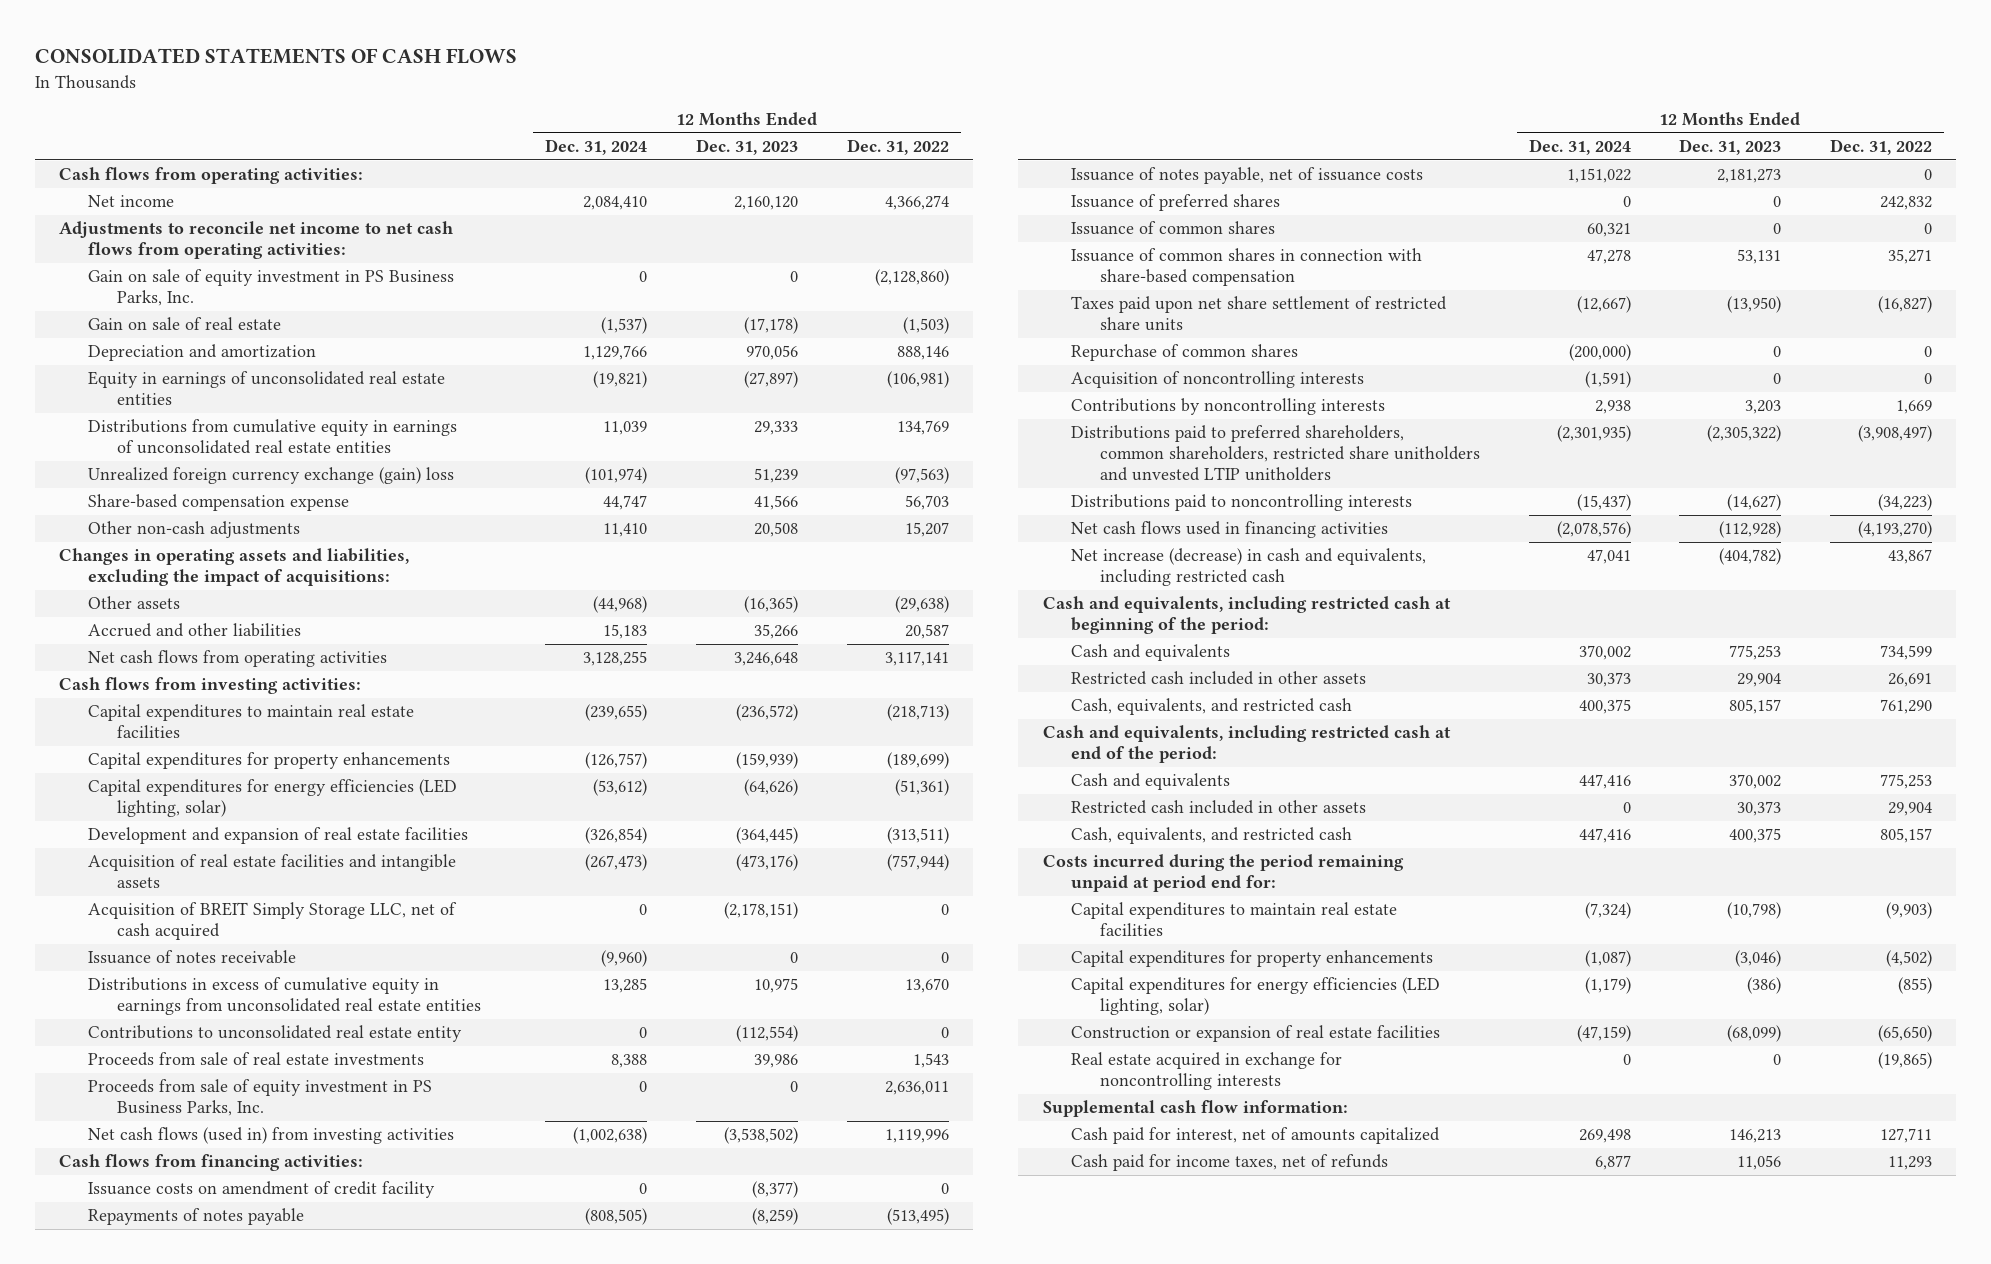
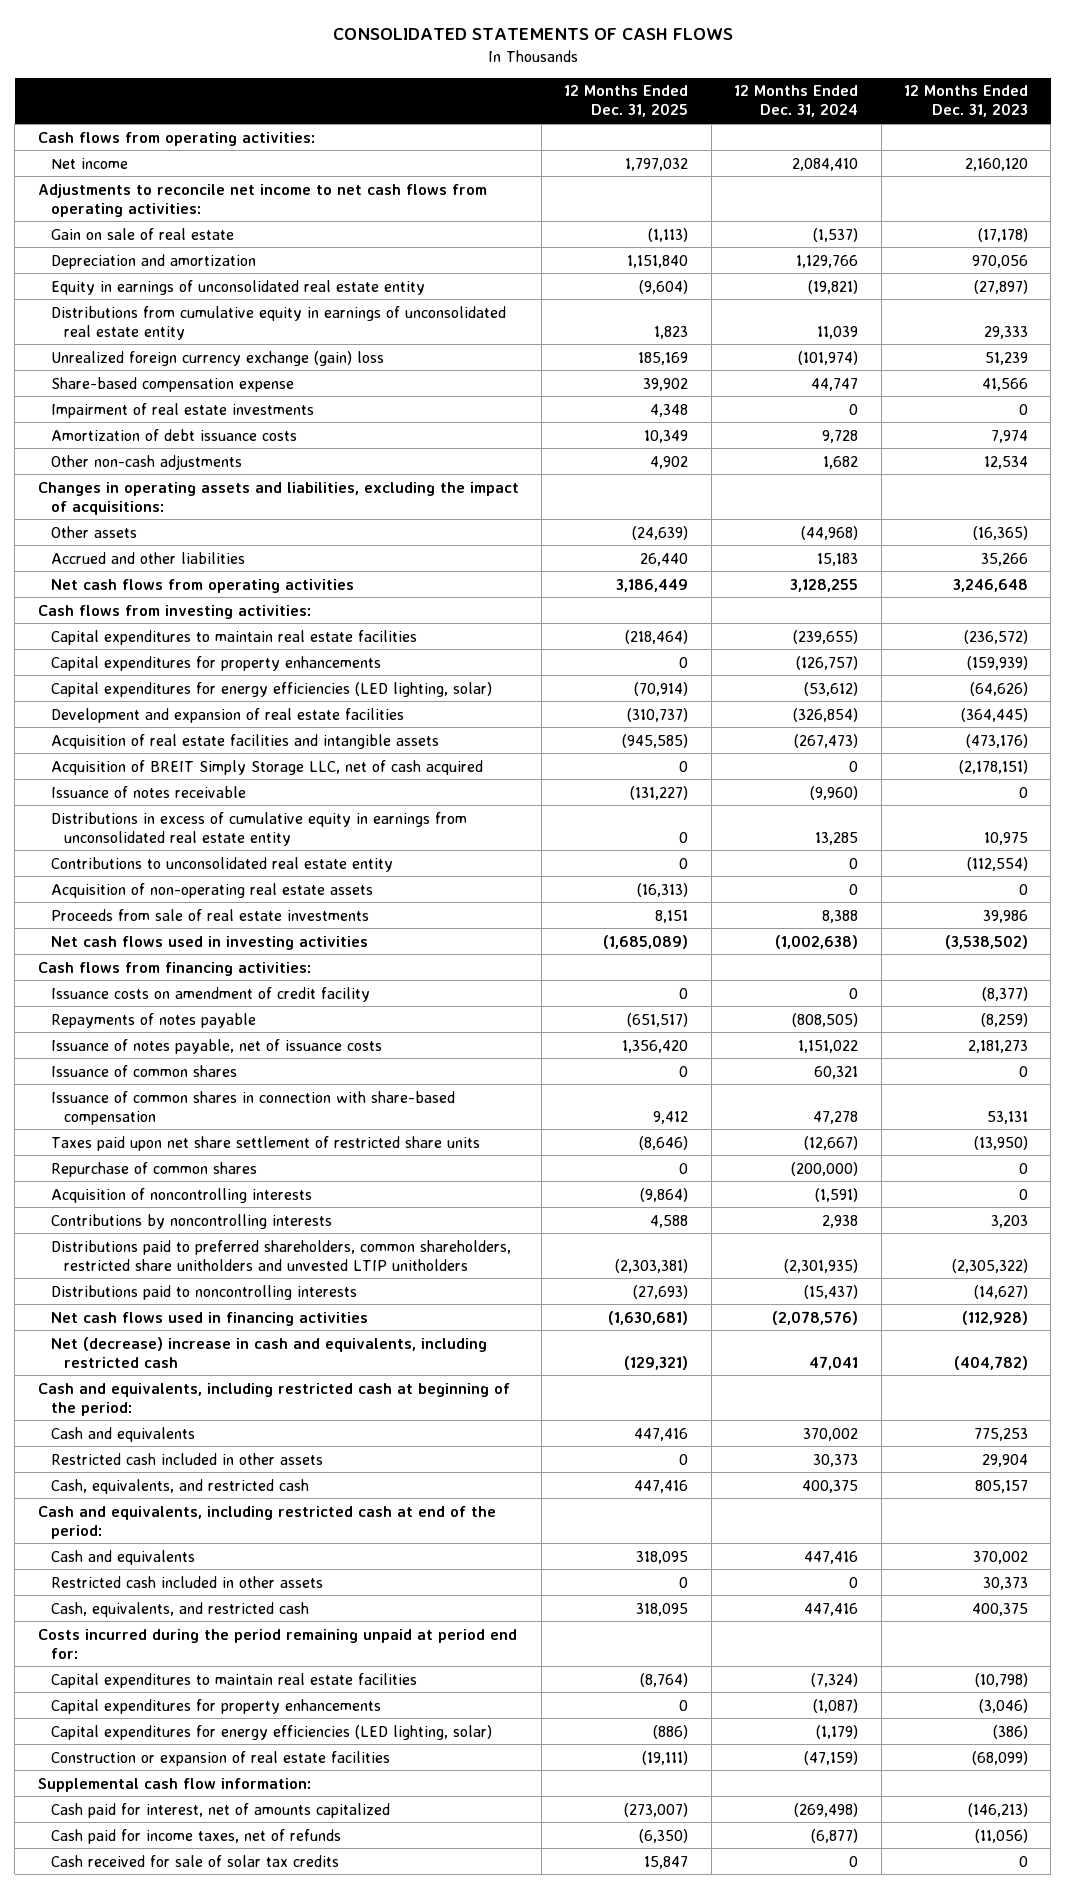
- | 12 Months Ended Dec. 31, 2024 | 12 Months Ended Dec. 31, 2023 | 12 Months Ended Dec. 31, 2022
+ | 12 Months Ended Dec. 31, 2025 | 12 Months Ended Dec. 31, 2024 | 12 Months Ended Dec. 31, 2023
- Gain on sale of equity investment in PS Business Parks, Inc. | 0 | 0 | (2,128,860)
- Equity in earnings of unconsolidated real estate entities | (19,821) | (27,897) | (106,981)
- Distributions from cumulative equity in earnings of unconsolidated real estate entities | 11,039 | 29,333 | 134,769
+ Equity in earnings of unconsolidated real estate entity | (9,604) | (19,821) | (27,897)
+ Distributions from cumulative equity in earnings of unconsolidated real estate entity | 1,823 | 11,039 | 29,333
- Other non-cash adjustments | 11,410 | 20,508 | 15,207
+ Impairment of real estate investments | 4,348 | 0 | 0
+ Amortization of debt issuance costs | 10,349 | 9,728 | 7,974
+ Other non-cash adjustments | 4,902 | 1,682 | 12,534
- Distributions in excess of cumulative equity in earnings from unconsolidated real estate entities | 13,285 | 10,975 | 13,670
+ Distributions in excess of cumulative equity in earnings from unconsolidated real estate entity | 0 | 13,285 | 10,975
+ Acquisition of non-operating real estate assets | (16,313) | 0 | 0
- Proceeds from sale of equity investment in PS Business Parks, Inc. | 0 | 0 | 2,636,011
- Net cash flows (used in) from investing activities | (1,002,638) | (3,538,502) | 1,119,996
+ Net cash flows used in investing activities | (1,685,089) | (1,002,638) | (3,538,502)
- Issuance of preferred shares | 0 | 0 | 242,832
- Net increase (decrease) in cash and equivalents, including restricted cash | 47,041 | (404,782) | 43,867
+ Net (decrease) increase in cash and equivalents, including restricted cash | (129,321) | 47,041 | (404,782)
- Real estate acquired in exchange for noncontrolling interests | 0 | 0 | (19,865)
- Cash paid for interest, net of amounts capitalized | 269,498 | 146,213 | 127,711
- Cash paid for income taxes, net of refunds | 6,877 | 11,056 | 11,293
+ Cash paid for interest, net of amounts capitalized | (273,007) | (269,498) | (146,213)
+ Cash paid for income taxes, net of refunds | (6,350) | (6,877) | (11,056)
+ Cash received for sale of solar tax credits | 15,847 | 0 | 0

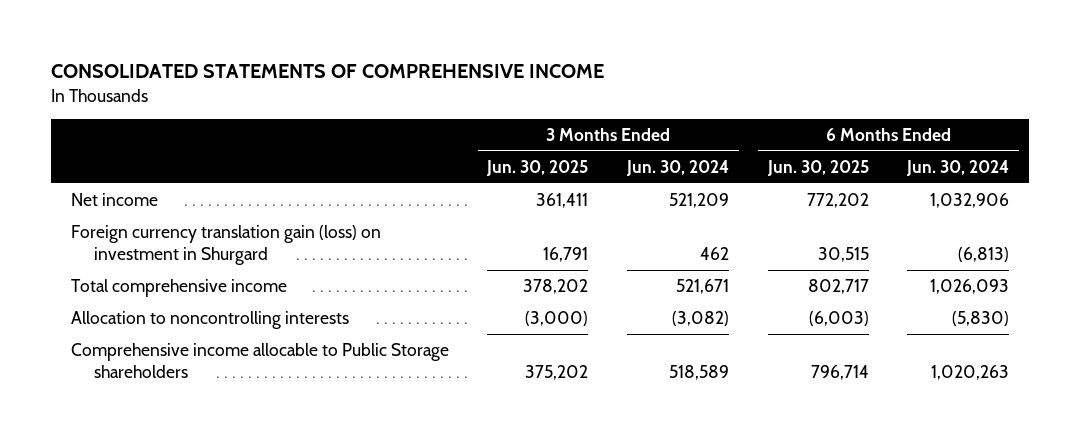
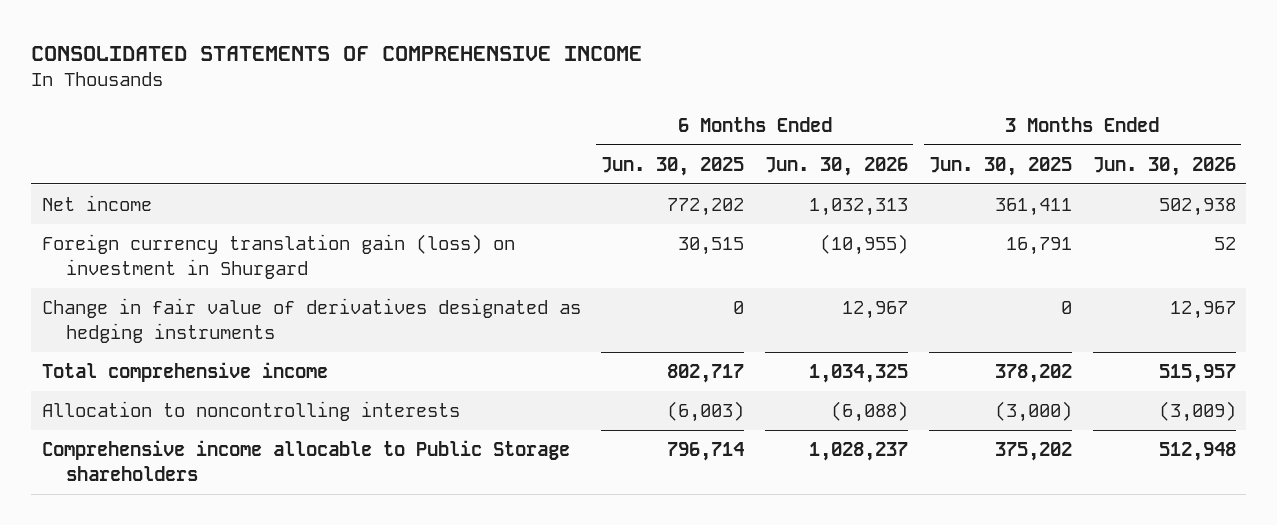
- | 3 Months Ended Jun. 30, 2025 | 3 Months Ended Jun. 30, 2024 | 6 Months Ended Jun. 30, 2025 | 6 Months Ended Jun. 30, 2024
+ | 6 Months Ended Jun. 30, 2025 | 6 Months Ended Jun. 30, 2026 | 3 Months Ended Jun. 30, 2025 | 3 Months Ended Jun. 30, 2026
+ Change in fair value of derivatives designated as hedging instruments | 0 | 12,967 | 0 | 12,967

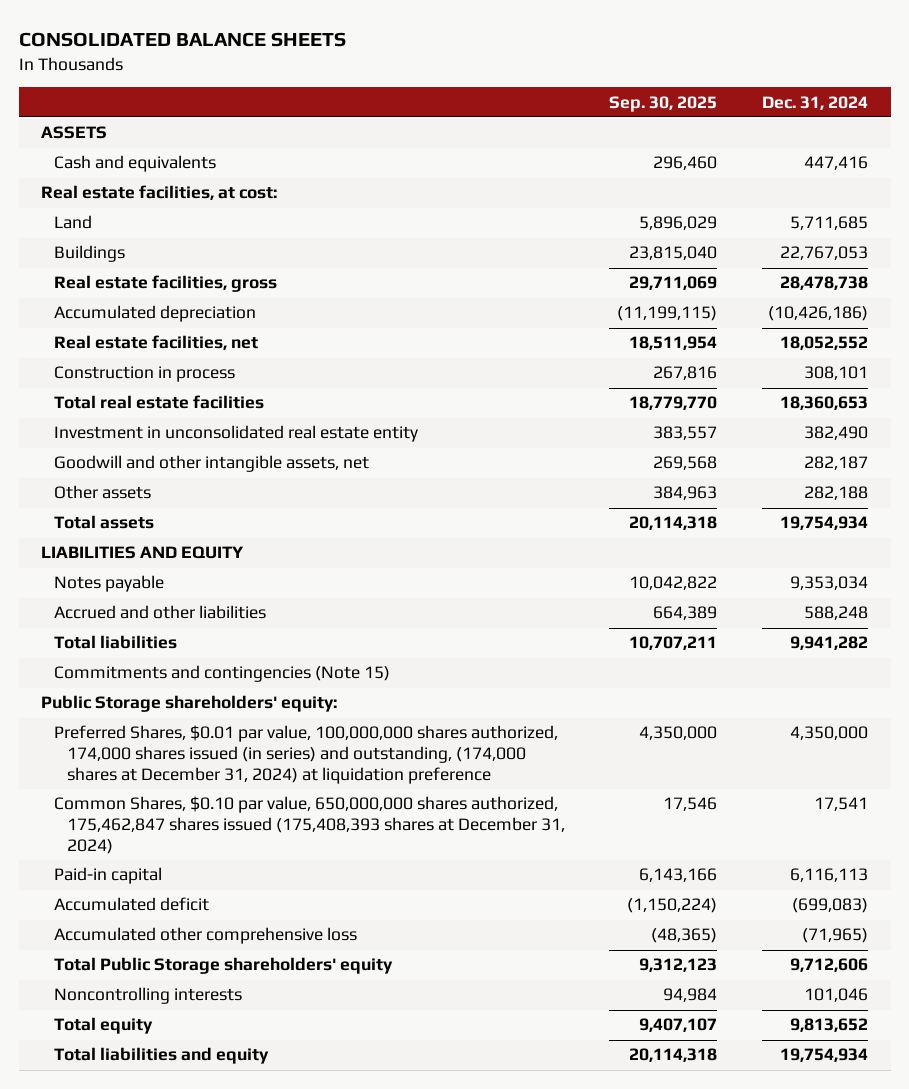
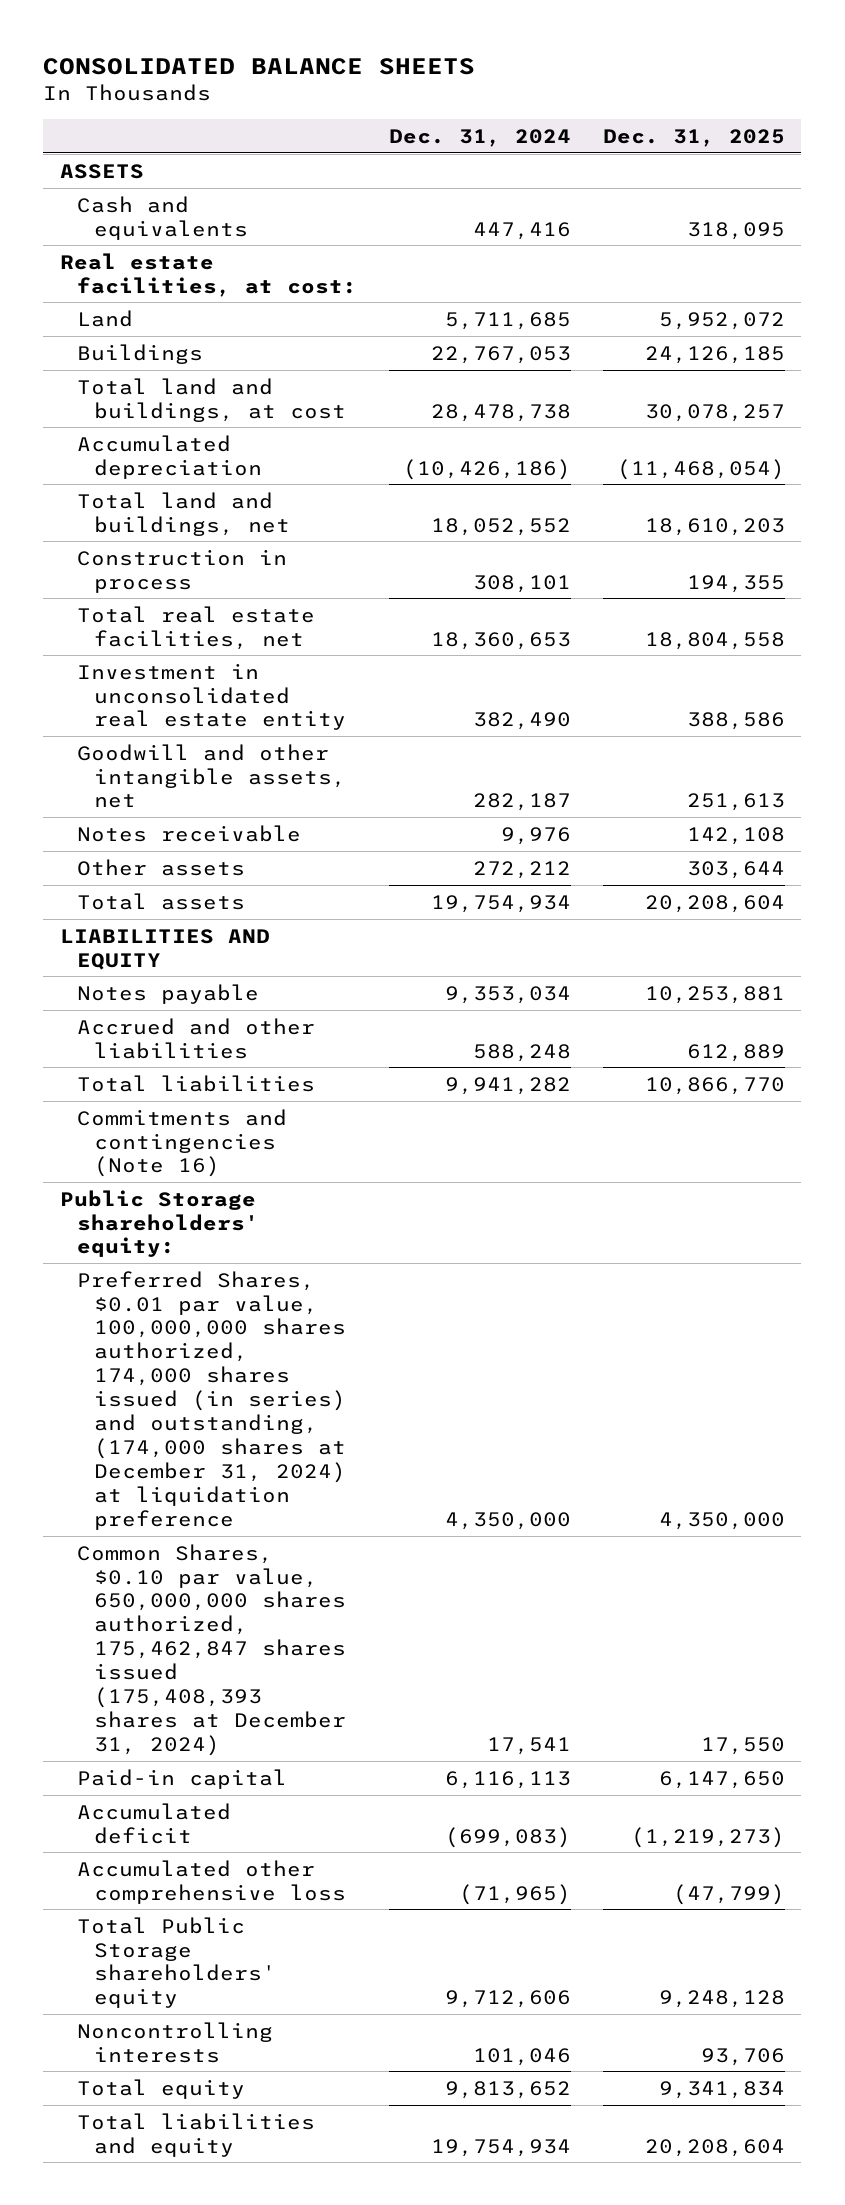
- | Sep. 30, 2025 | Dec. 31, 2024
+ | Dec. 31, 2024 | Dec. 31, 2025
- Real estate facilities, gross | 29,711,069 | 28,478,738
+ Total land and buildings, at cost | 28,478,738 | 30,078,257
- Real estate facilities, net | 18,511,954 | 18,052,552
+ Total land and buildings, net | 18,052,552 | 18,610,203
- Total real estate facilities | 18,779,770 | 18,360,653
+ Total real estate facilities, net | 18,360,653 | 18,804,558
- Other assets | 384,963 | 282,188
+ Notes receivable | 9,976 | 142,108
+ Other assets | 272,212 | 303,644
- Commitments and contingencies (Note 15)
+ Commitments and contingencies (Note 16)

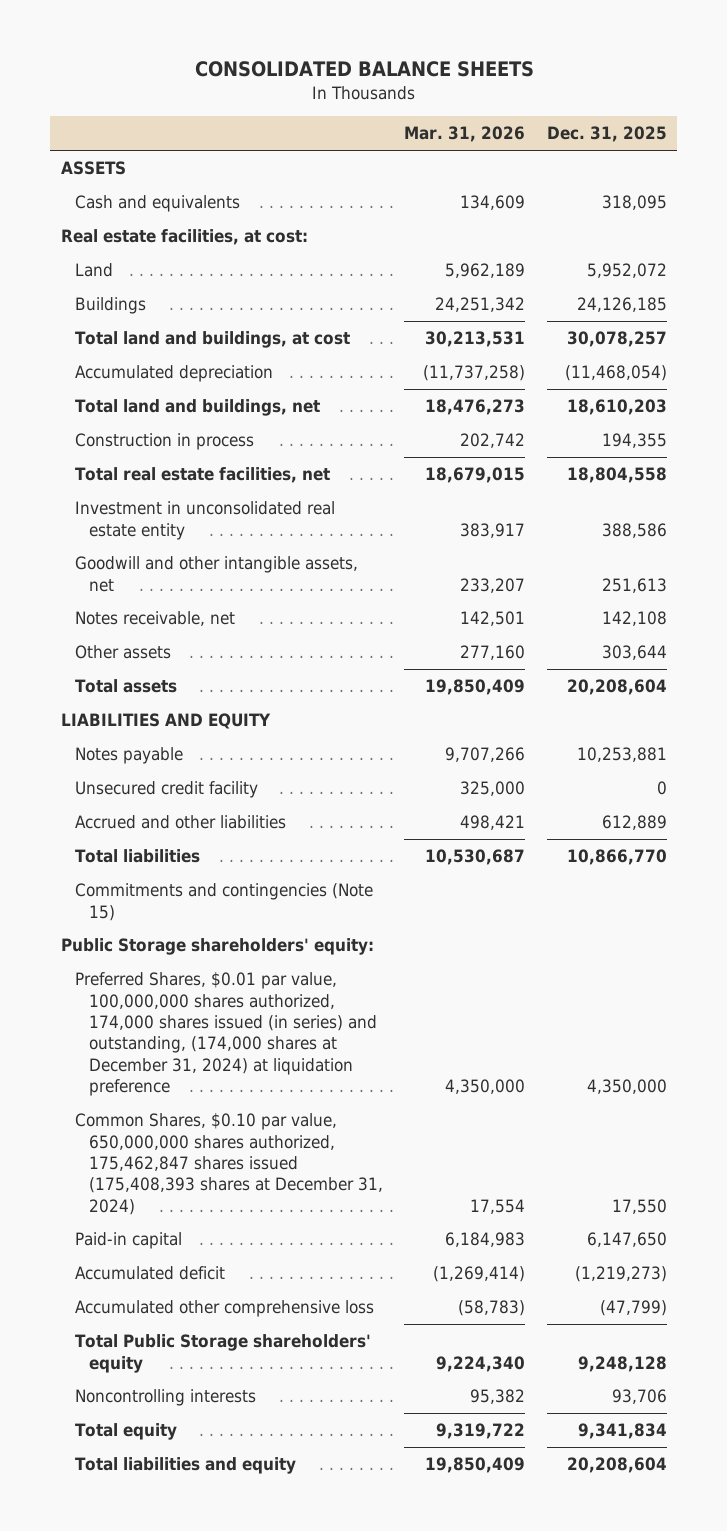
- | Dec. 31, 2024 | Dec. 31, 2025
+ | Mar. 31, 2026 | Dec. 31, 2025
- Notes receivable | 9,976 | 142,108
+ Notes receivable, net | 142,501 | 142,108
+ Unsecured credit facility | 325,000 | 0
- Commitments and contingencies (Note 16)
+ Commitments and contingencies (Note 15)

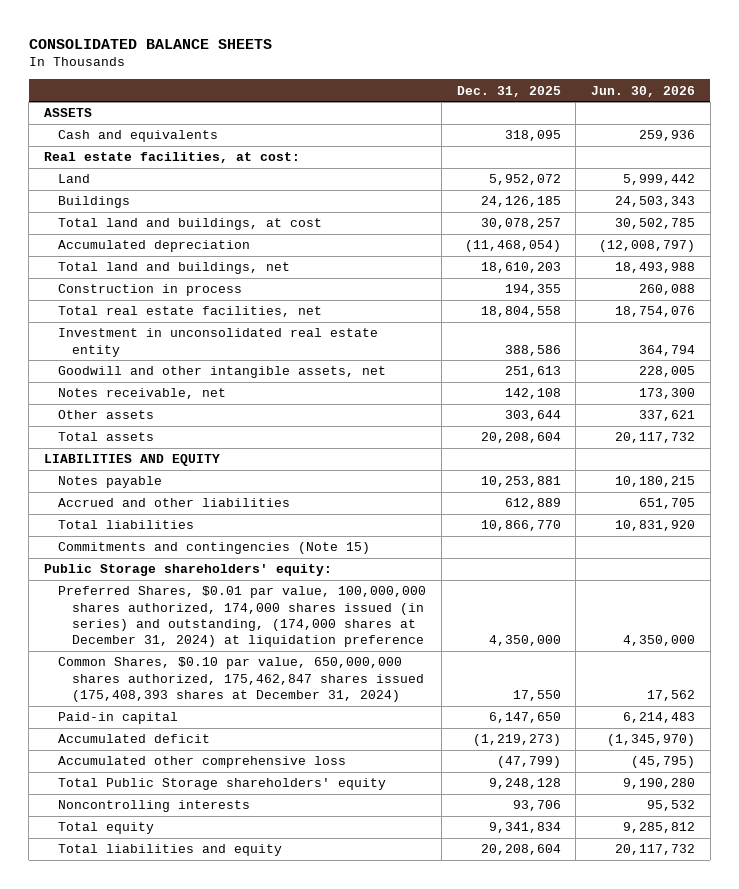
- | Mar. 31, 2026 | Dec. 31, 2025
+ | Dec. 31, 2025 | Jun. 30, 2026
- Unsecured credit facility | 325,000 | 0

